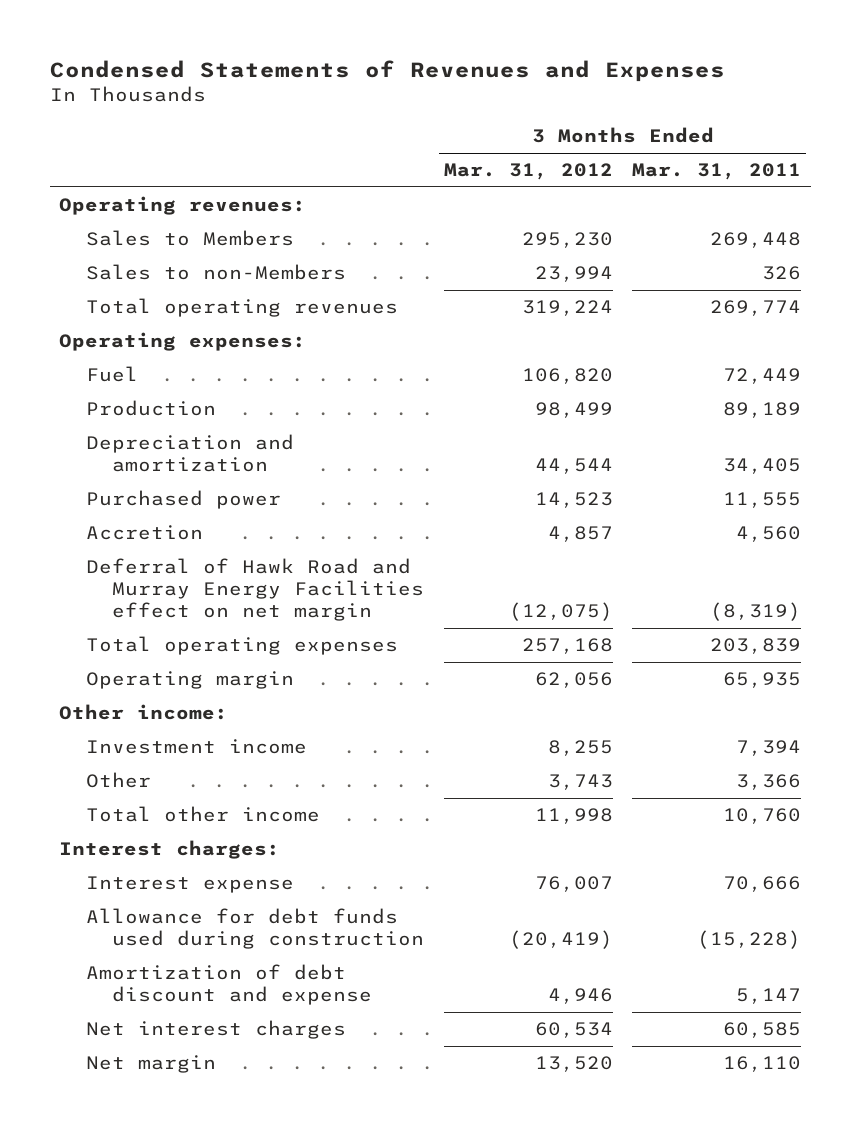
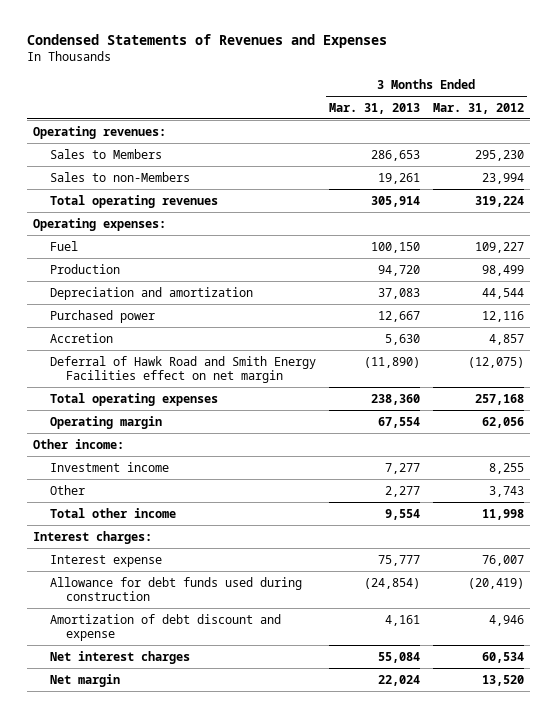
- | 3 Months Ended Mar. 31, 2012 | 3 Months Ended Mar. 31, 2011
+ | 3 Months Ended Mar. 31, 2013 | 3 Months Ended Mar. 31, 2012
- Fuel | 106,820 | 72,449
+ Fuel | 100,150 | 109,227
- Purchased power | 14,523 | 11,555
+ Purchased power | 12,667 | 12,116
- Deferral of Hawk Road and Murray Energy Facilities effect on net margin | (12,075) | (8,319)
+ Deferral of Hawk Road and Smith Energy Facilities effect on net margin | (11,890) | (12,075)

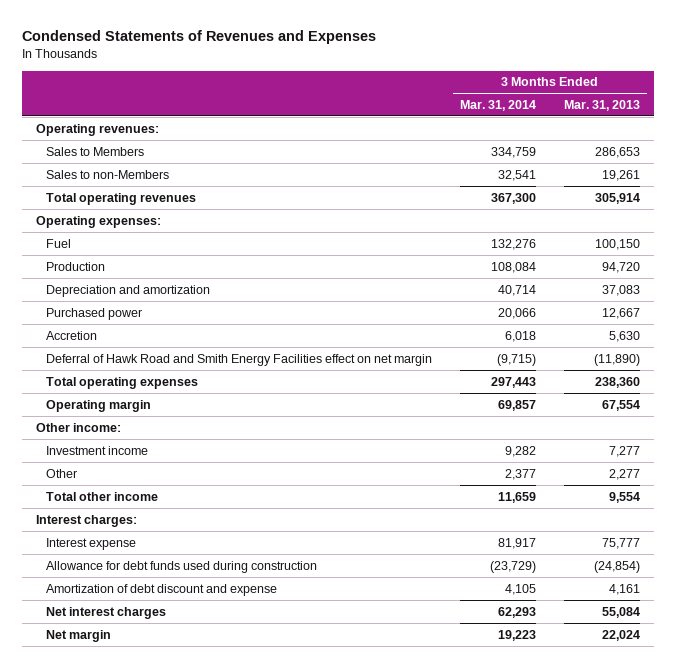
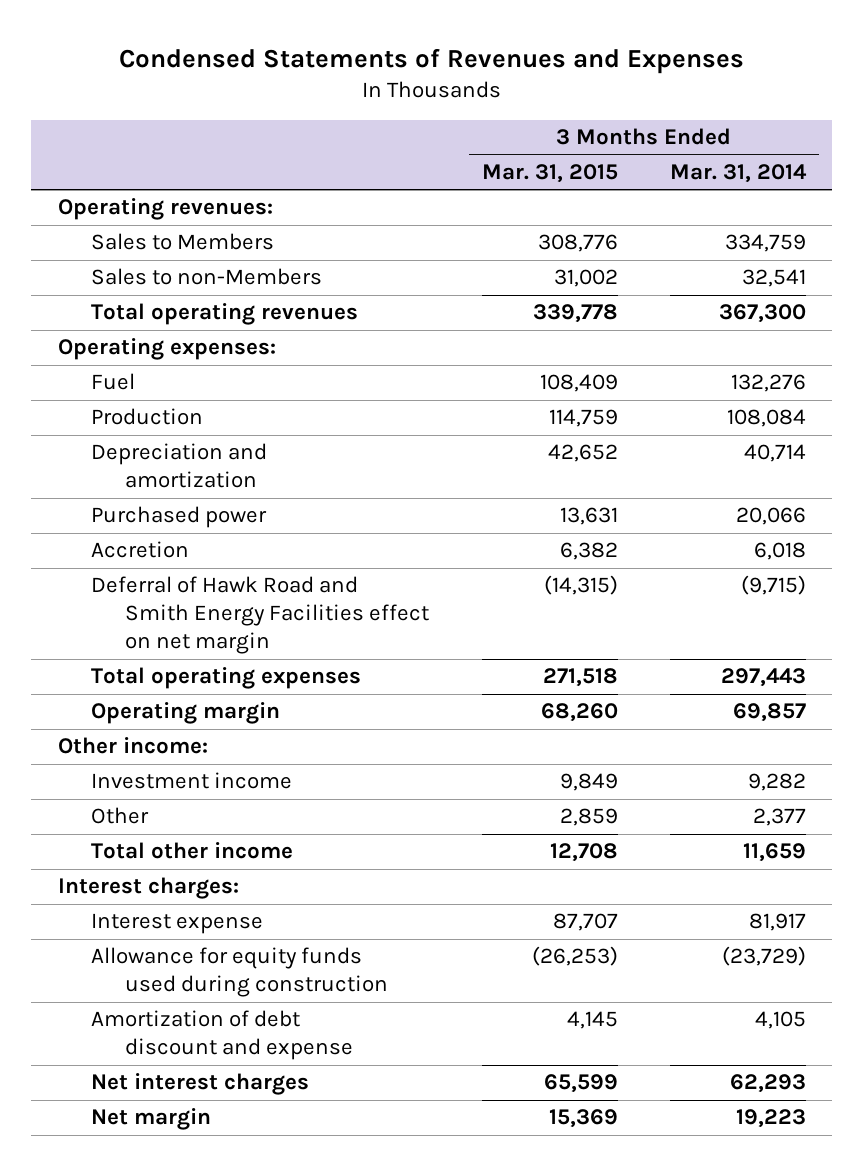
- | 3 Months Ended Mar. 31, 2014 | 3 Months Ended Mar. 31, 2013
+ | 3 Months Ended Mar. 31, 2015 | 3 Months Ended Mar. 31, 2014
- Allowance for debt funds used during construction | (23,729) | (24,854)
+ Allowance for equity funds used during construction | (26,253) | (23,729)

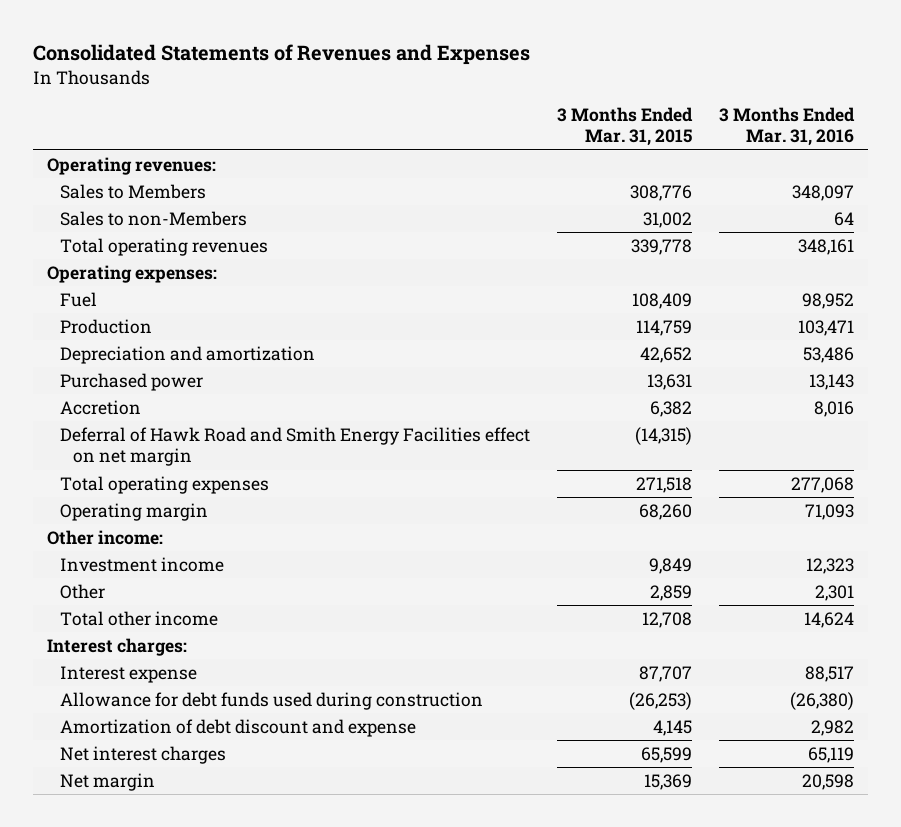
- Condensed Statements of Revenues and Expenses
+ Consolidated Statements of Revenues and Expenses
- | 3 Months Ended Mar. 31, 2015 | 3 Months Ended Mar. 31, 2014
+ | 3 Months Ended Mar. 31, 2015 | 3 Months Ended Mar. 31, 2016
- Allowance for equity funds used during construction | (26,253) | (23,729)
+ Allowance for debt funds used during construction | (26,253) | (26,380)

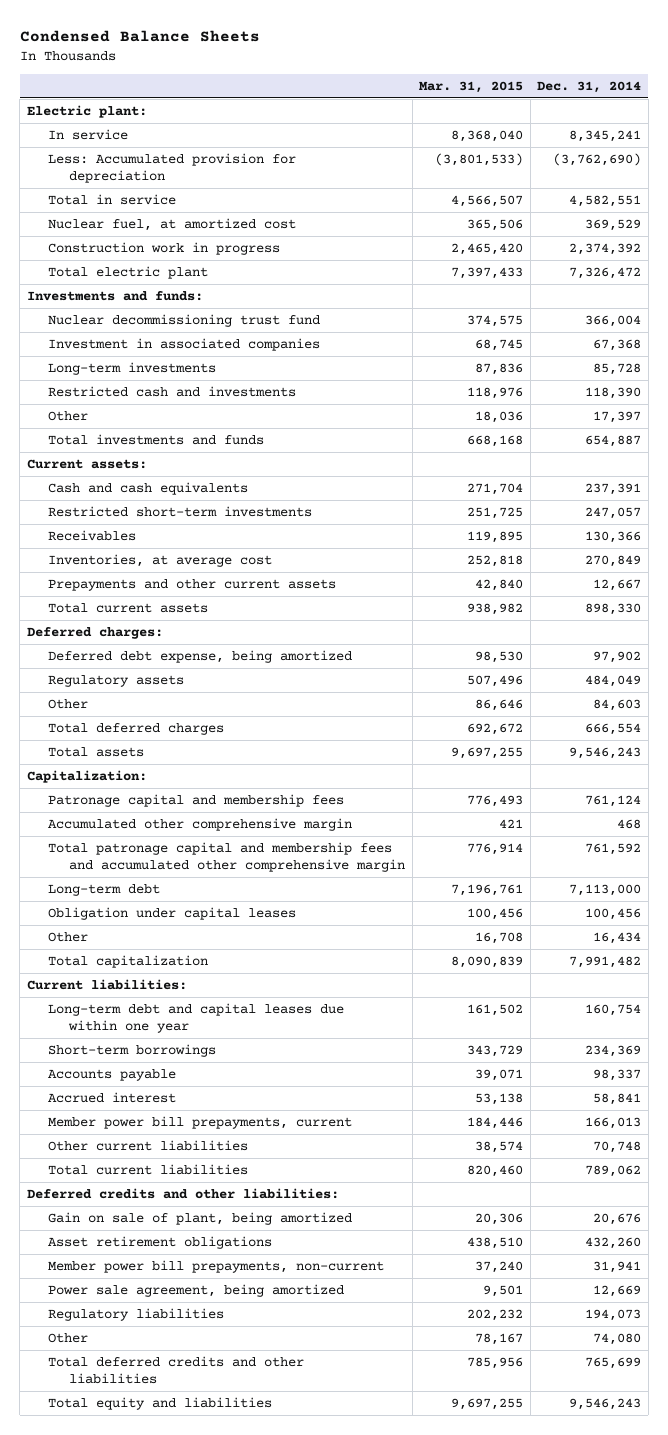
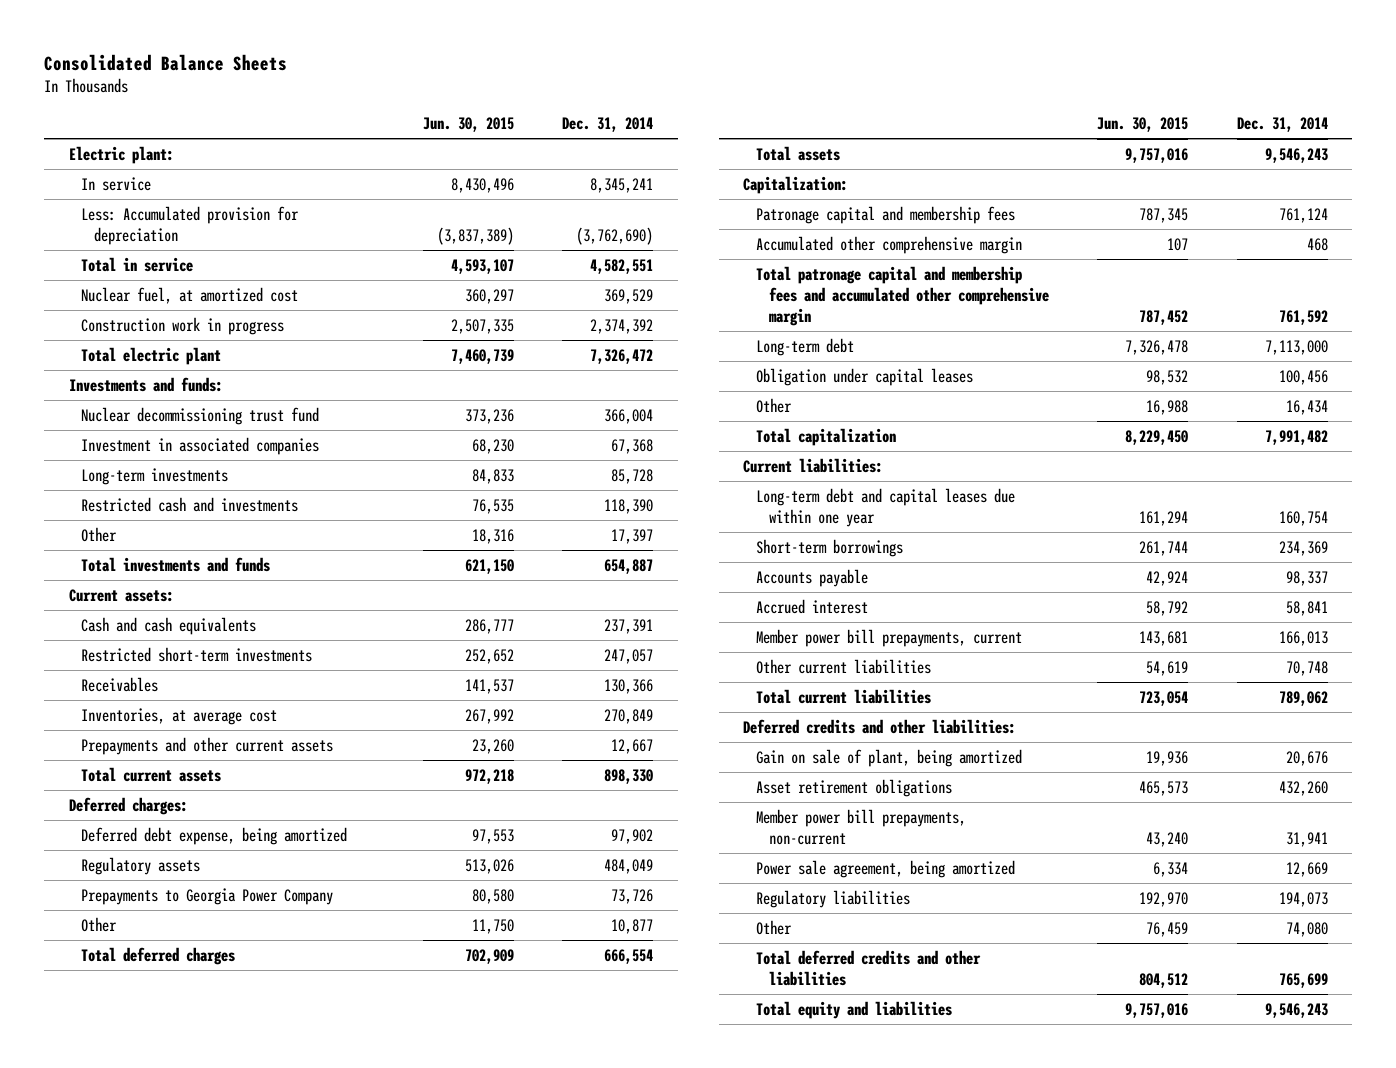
- Condensed Balance Sheets
+ Consolidated Balance Sheets
- | Mar. 31, 2015 | Dec. 31, 2014
+ | Jun. 30, 2015 | Dec. 31, 2014
- Other | 86,646 | 84,603
+ Prepayments to Georgia Power Company | 80,580 | 73,726
+ Other | 11,750 | 10,877

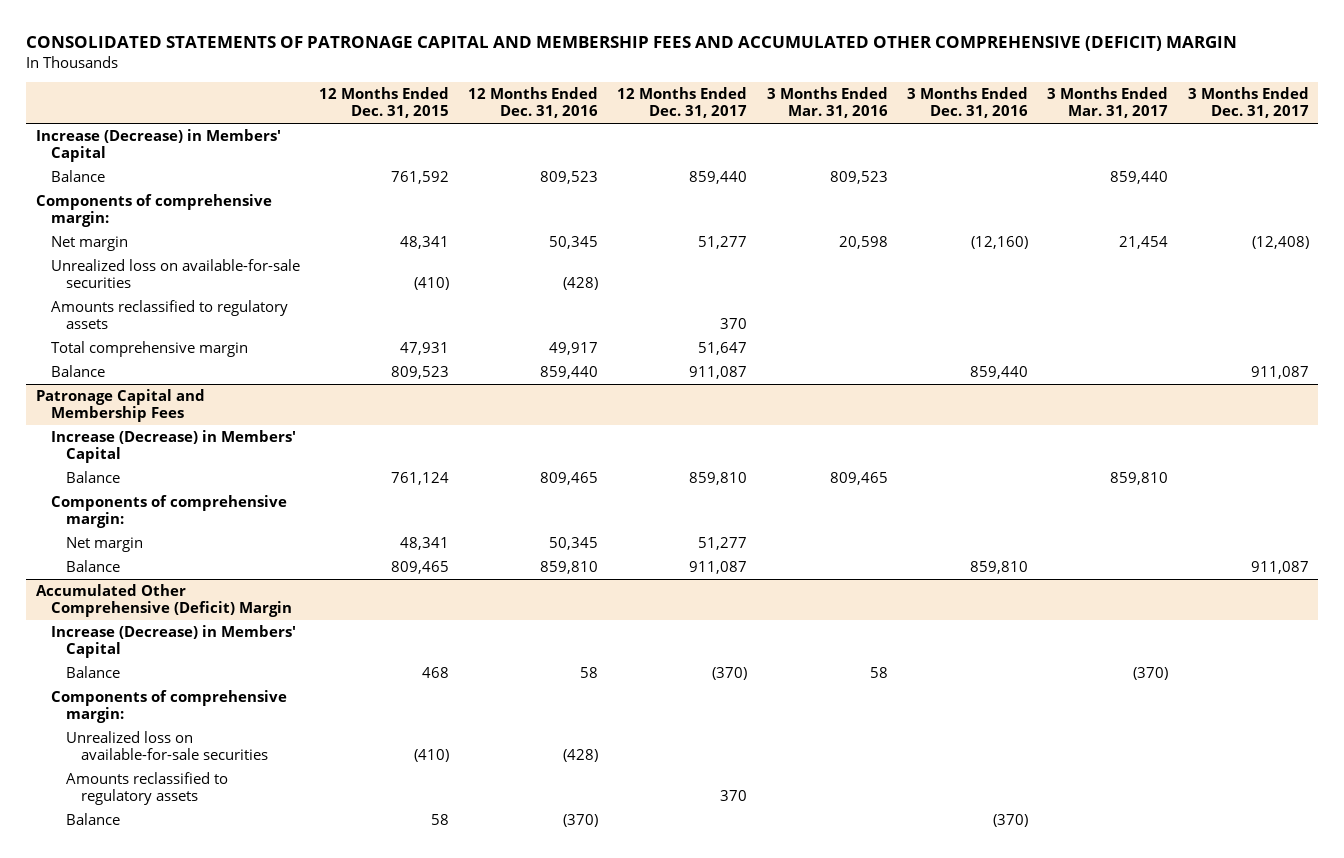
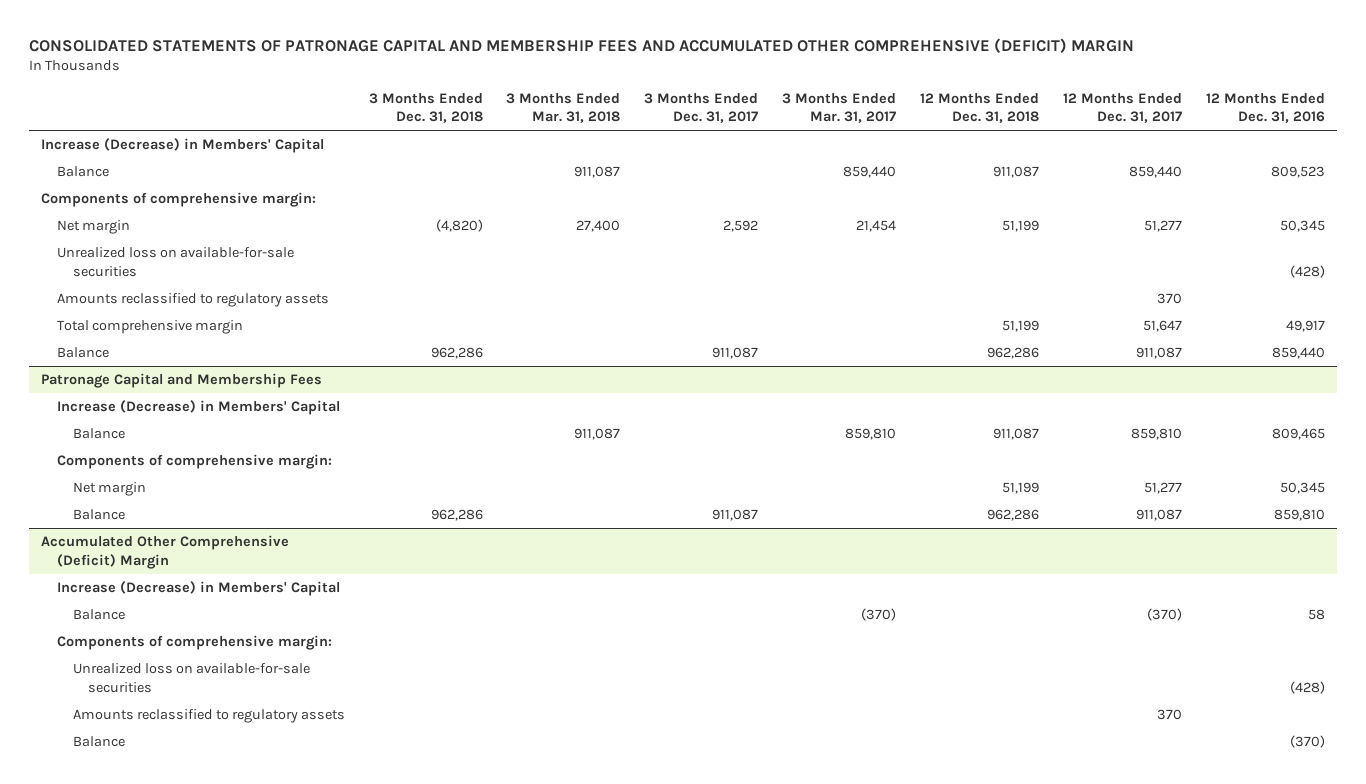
- | 12 Months Ended Dec. 31, 2015 | 12 Months Ended Dec. 31, 2016 | 12 Months Ended Dec. 31, 2017 | 3 Months Ended Mar. 31, 2016 | 3 Months Ended Dec. 31, 2016 | 3 Months Ended Mar. 31, 2017 | 3 Months Ended Dec. 31, 2017
+ | 3 Months Ended Dec. 31, 2018 | 3 Months Ended Mar. 31, 2018 | 3 Months Ended Dec. 31, 2017 | 3 Months Ended Mar. 31, 2017 | 12 Months Ended Dec. 31, 2018 | 12 Months Ended Dec. 31, 2017 | 12 Months Ended Dec. 31, 2016
- Net margin | 48,341 | 50,345 | 51,277 | 20,598 | (12,160) | 21,454 | (12,408)
+ Net margin | (4,820) | 27,400 | 2,592 | 21,454 | 51,199 | 51,277 | 50,345

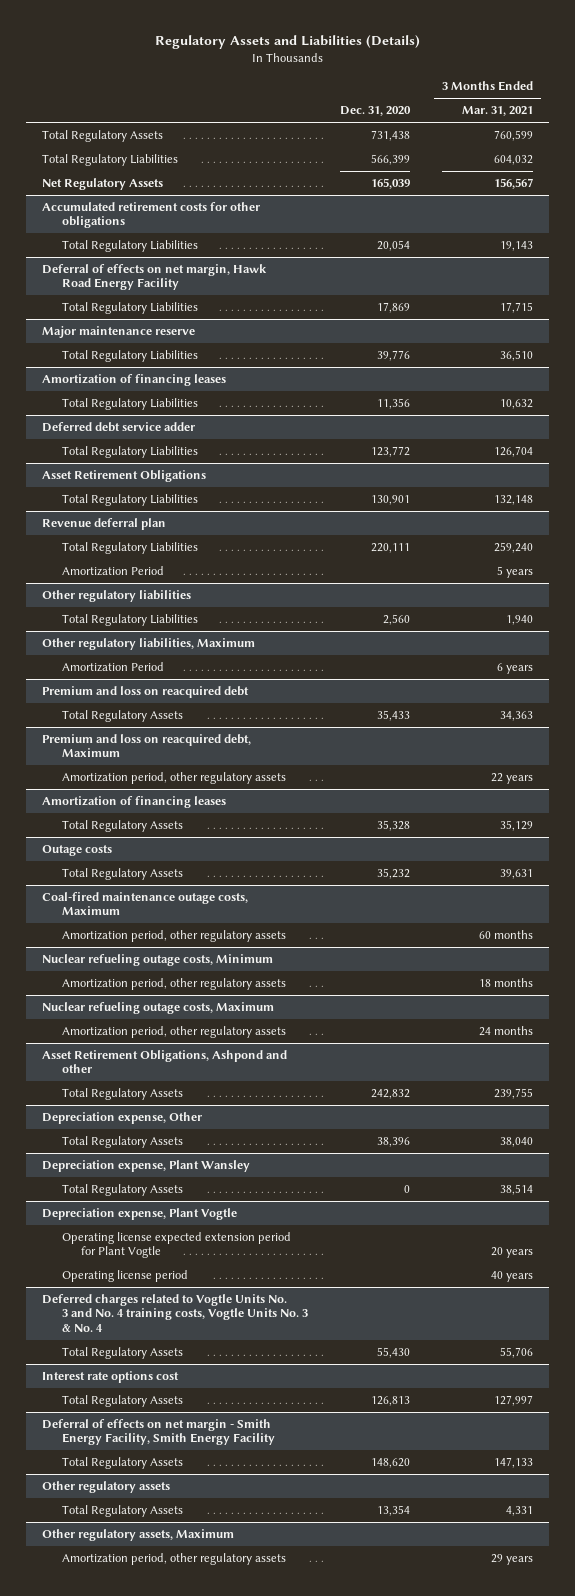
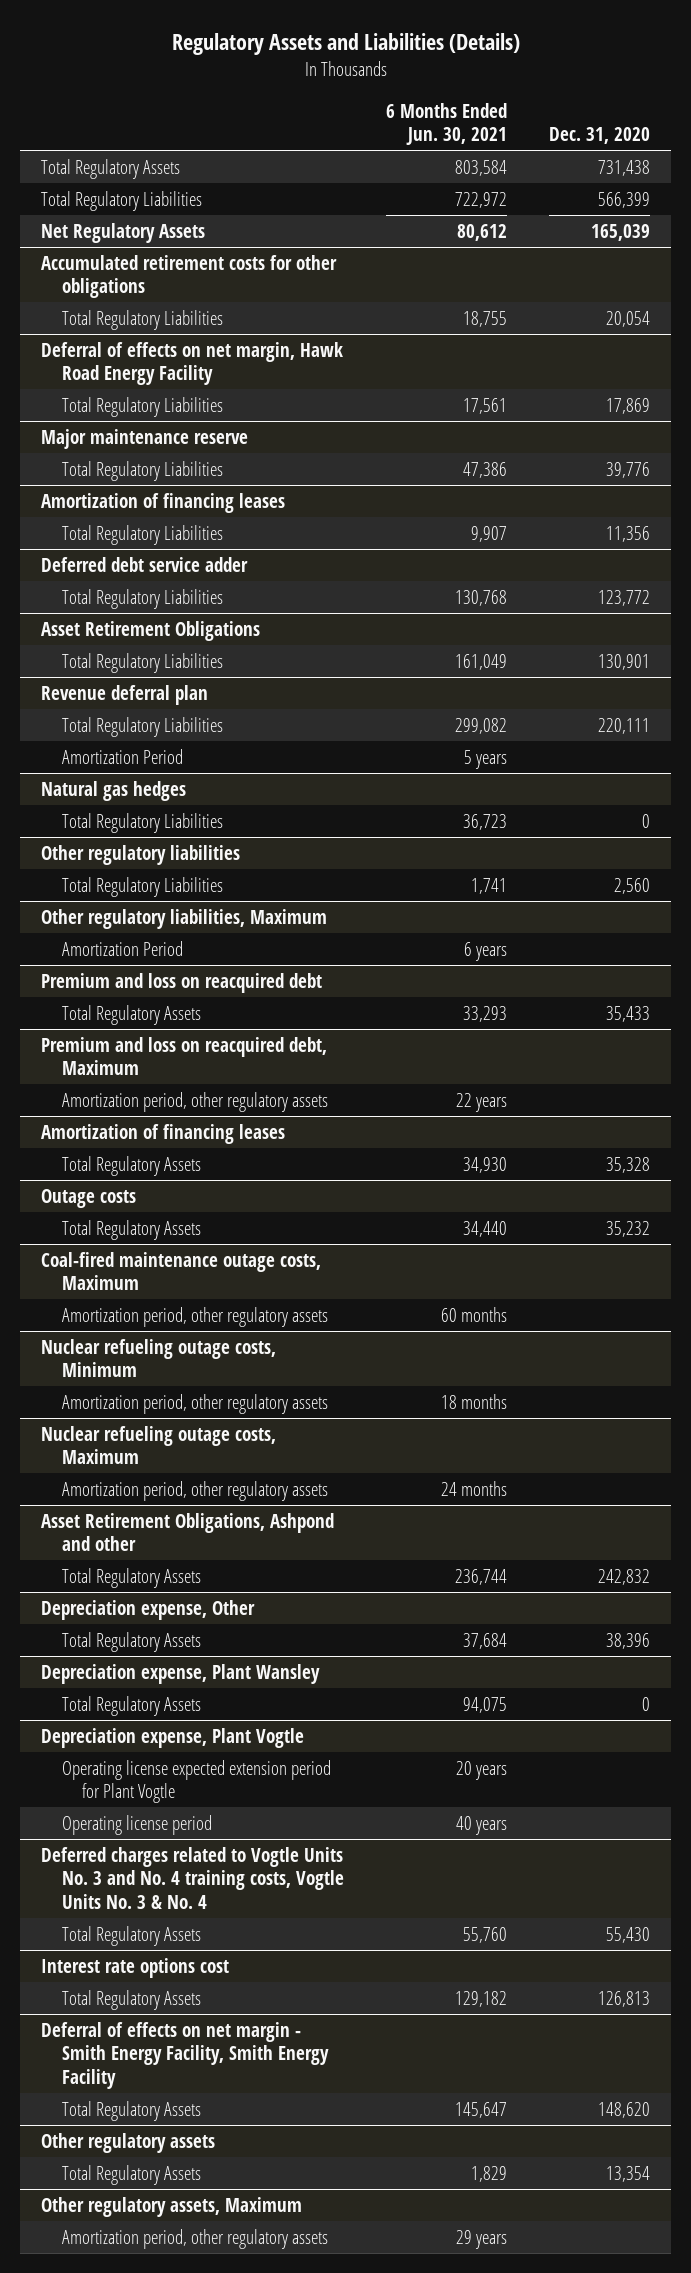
- | Dec. 31, 2020 | 3 Months Ended Mar. 31, 2021
+ | 6 Months Ended Jun. 30, 2021 | Dec. 31, 2020
+ Natural gas hedges
+ Total Regulatory Liabilities | 36,723 | 0

